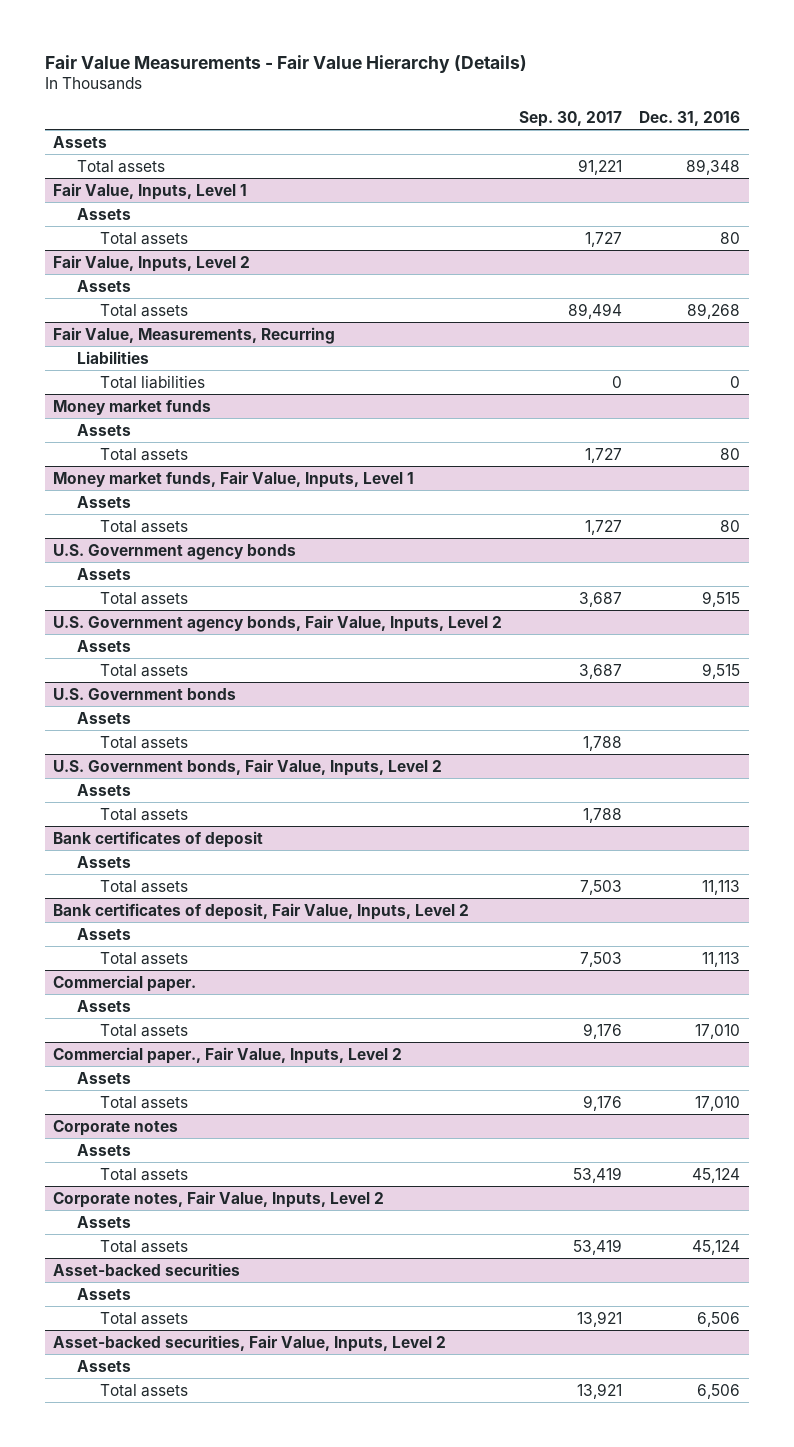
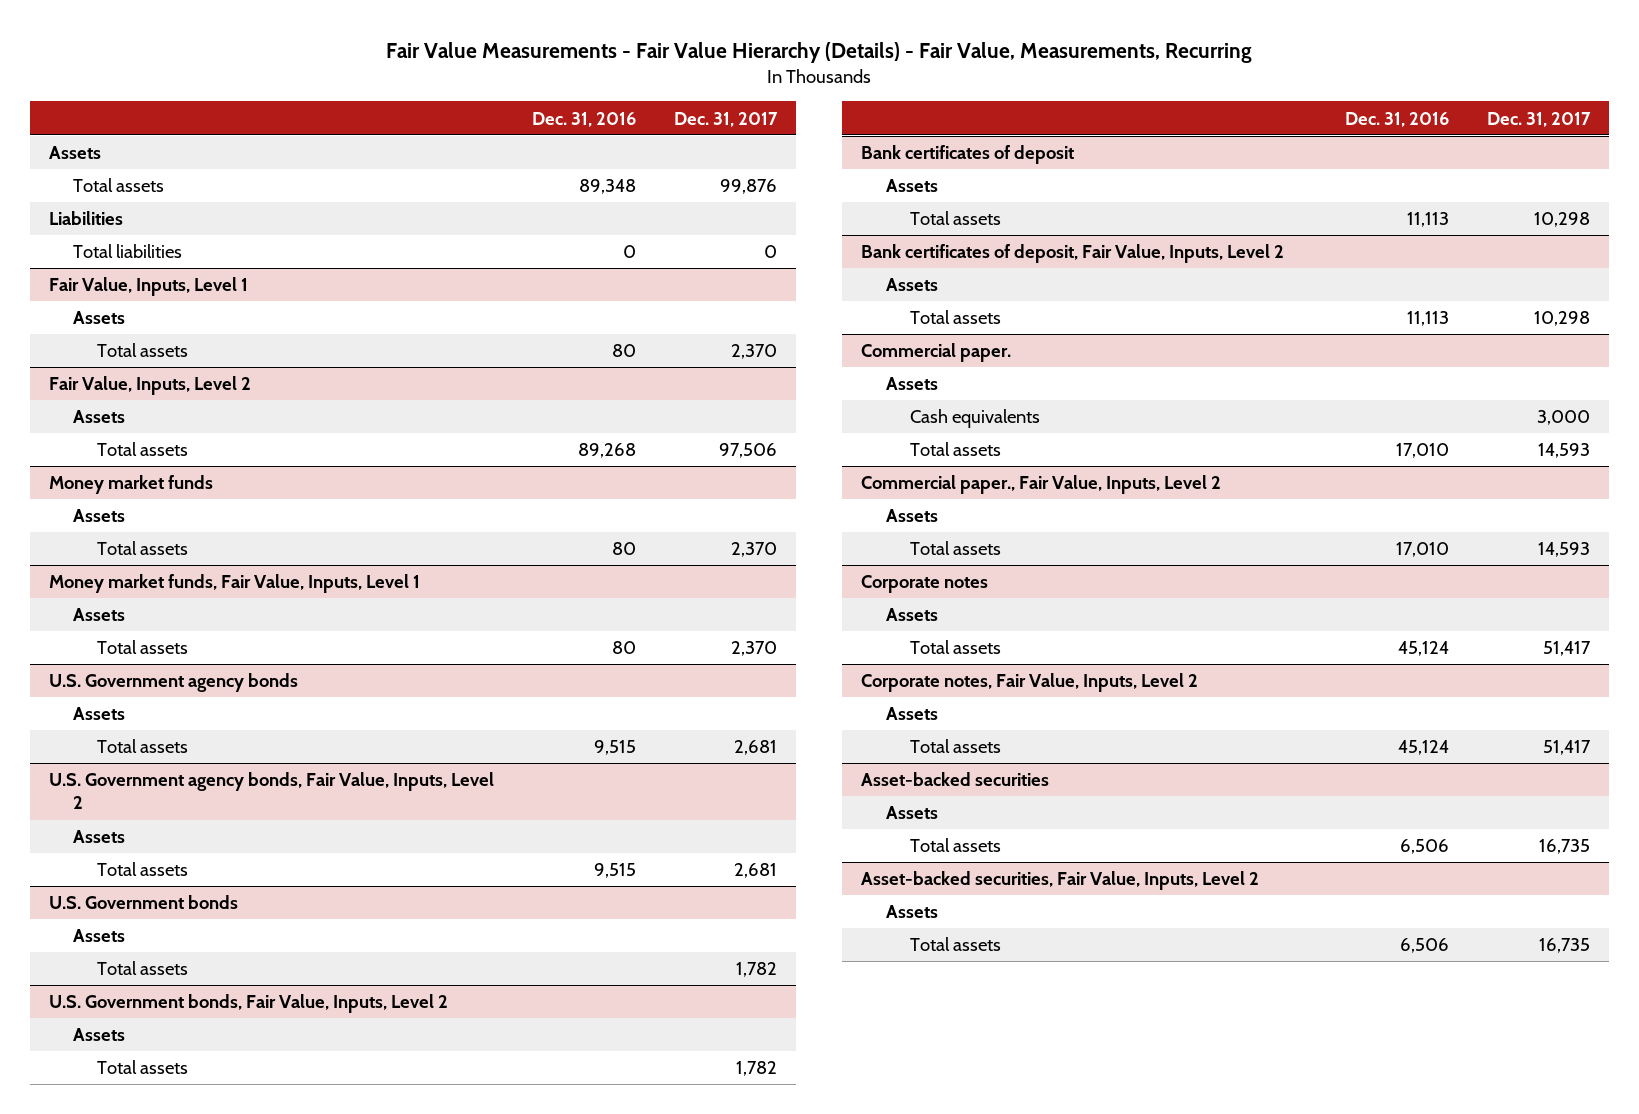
- Fair Value Measurements - Fair Value Hierarchy (Details)
+ Fair Value Measurements - Fair Value Hierarchy (Details) - Fair Value, Measurements, Recurring
- | Sep. 30, 2017 | Dec. 31, 2016
+ | Dec. 31, 2016 | Dec. 31, 2017
+ Liabilities
+ Total liabilities | 0 | 0
- Fair Value, Measurements, Recurring
- Liabilities
- Total liabilities | 0 | 0
@ Commercial paper.
+ Cash equivalents | | 3,000

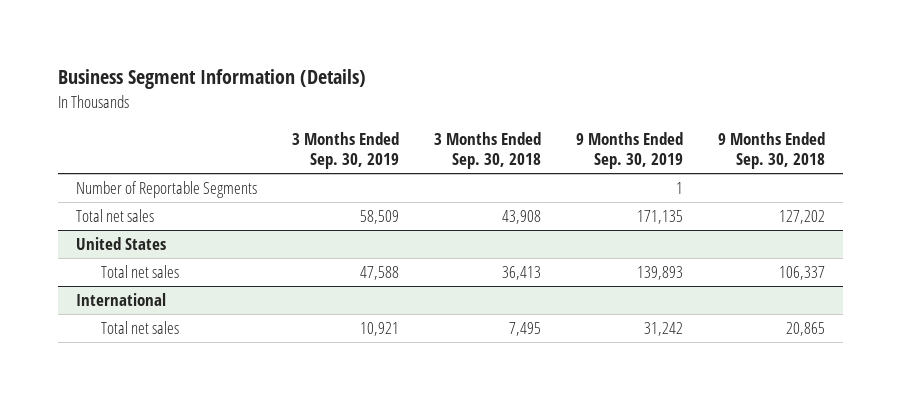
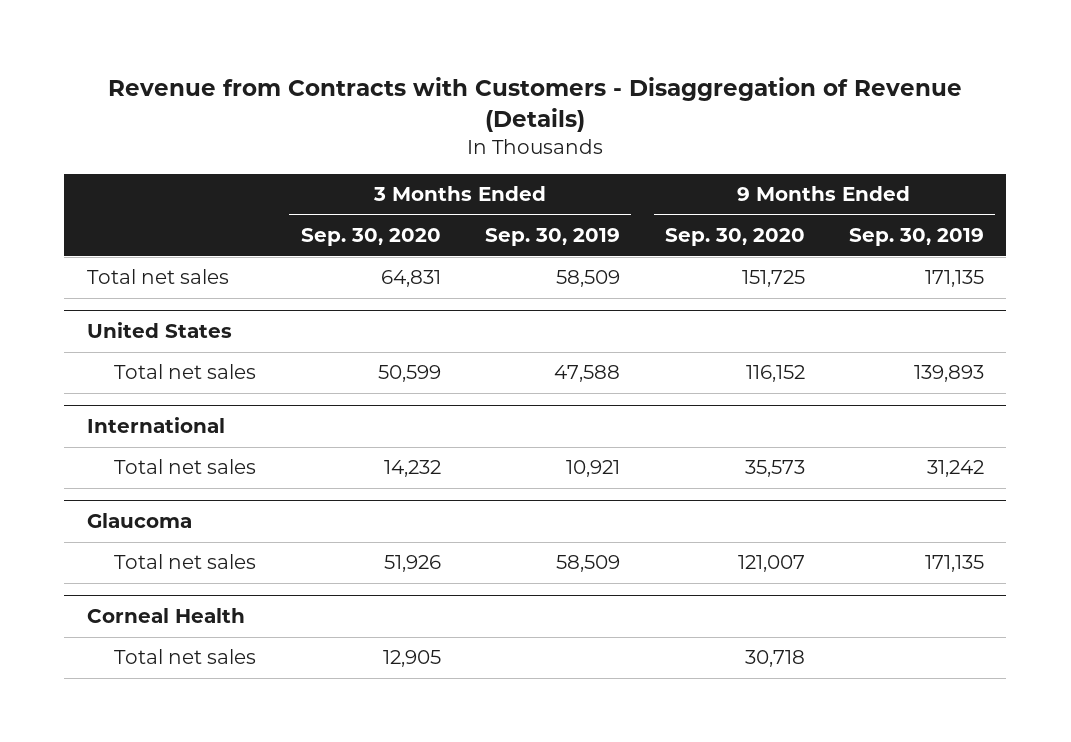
- Business Segment Information (Details)
+ Revenue from Contracts with Customers - Disaggregation of Revenue (Details)
- | 3 Months Ended Sep. 30, 2019 | 3 Months Ended Sep. 30, 2018 | 9 Months Ended Sep. 30, 2019 | 9 Months Ended Sep. 30, 2018
+ | 3 Months Ended Sep. 30, 2020 | 3 Months Ended Sep. 30, 2019 | 9 Months Ended Sep. 30, 2020 | 9 Months Ended Sep. 30, 2019
- Number of Reportable Segments | | | 1 |
+ Glaucoma
+ Total net sales | 51,926 | 58,509 | 121,007 | 171,135
+ Corneal Health
+ Total net sales | 12,905 | | 30,718 |

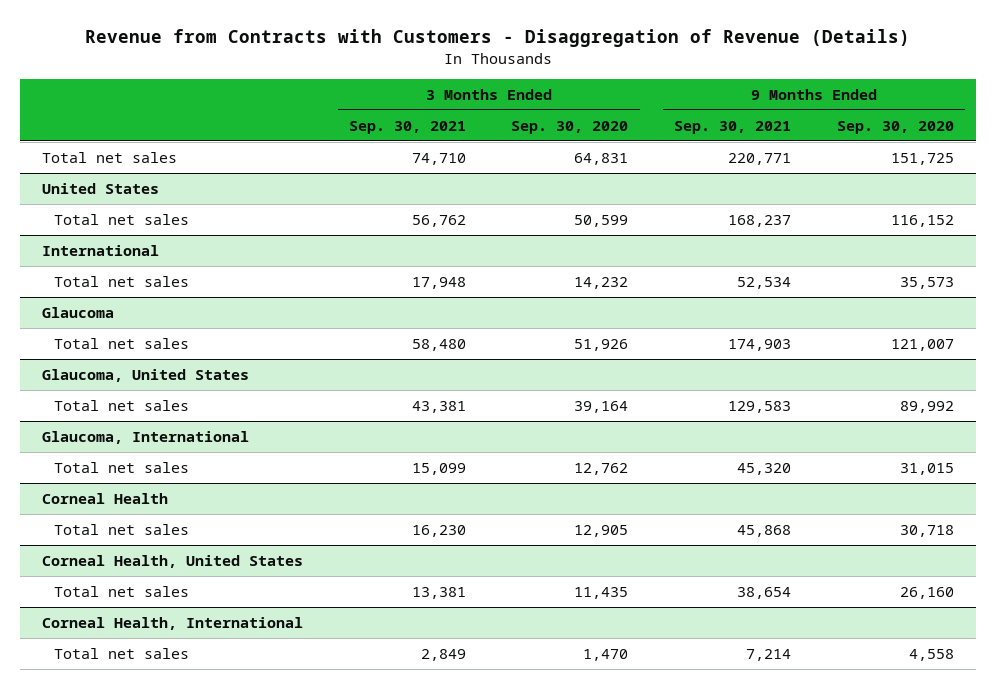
- | 3 Months Ended Sep. 30, 2020 | 3 Months Ended Sep. 30, 2019 | 9 Months Ended Sep. 30, 2020 | 9 Months Ended Sep. 30, 2019
+ | 3 Months Ended Sep. 30, 2021 | 3 Months Ended Sep. 30, 2020 | 9 Months Ended Sep. 30, 2021 | 9 Months Ended Sep. 30, 2020
+ Glaucoma, United States
+ Total net sales | 43,381 | 39,164 | 129,583 | 89,992
+ Glaucoma, International
+ Total net sales | 15,099 | 12,762 | 45,320 | 31,015
+ Corneal Health, United States
+ Total net sales | 13,381 | 11,435 | 38,654 | 26,160
+ Corneal Health, International
+ Total net sales | 2,849 | 1,470 | 7,214 | 4,558

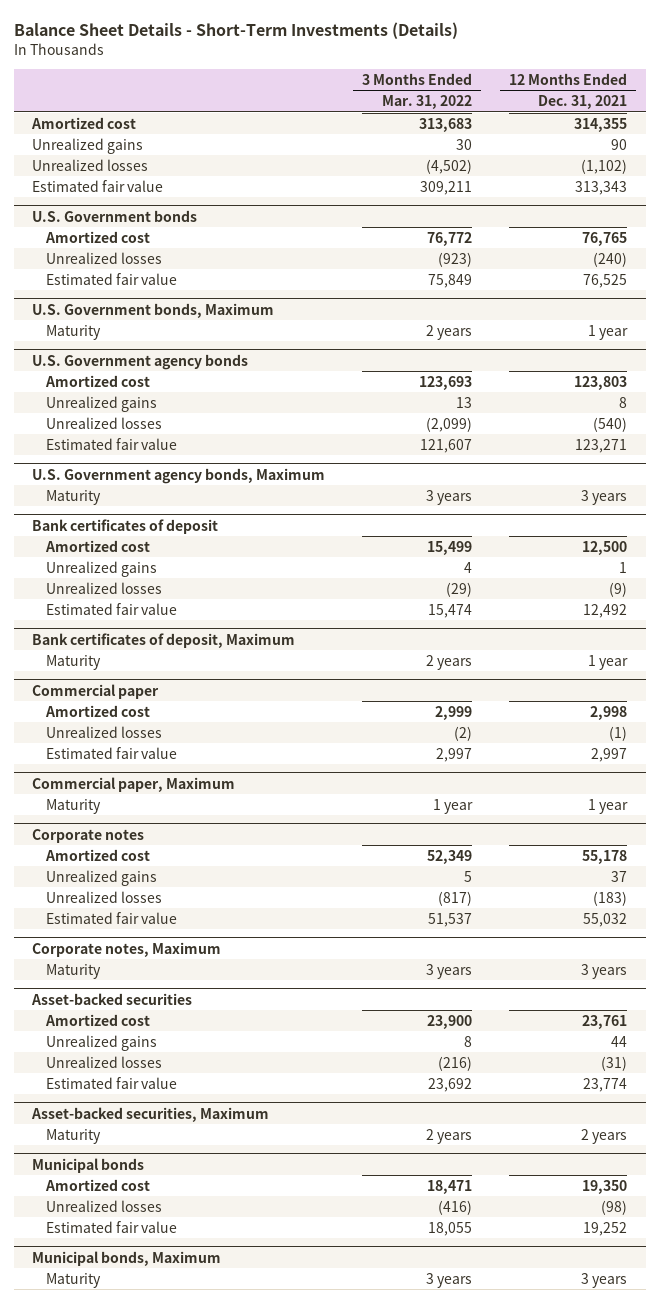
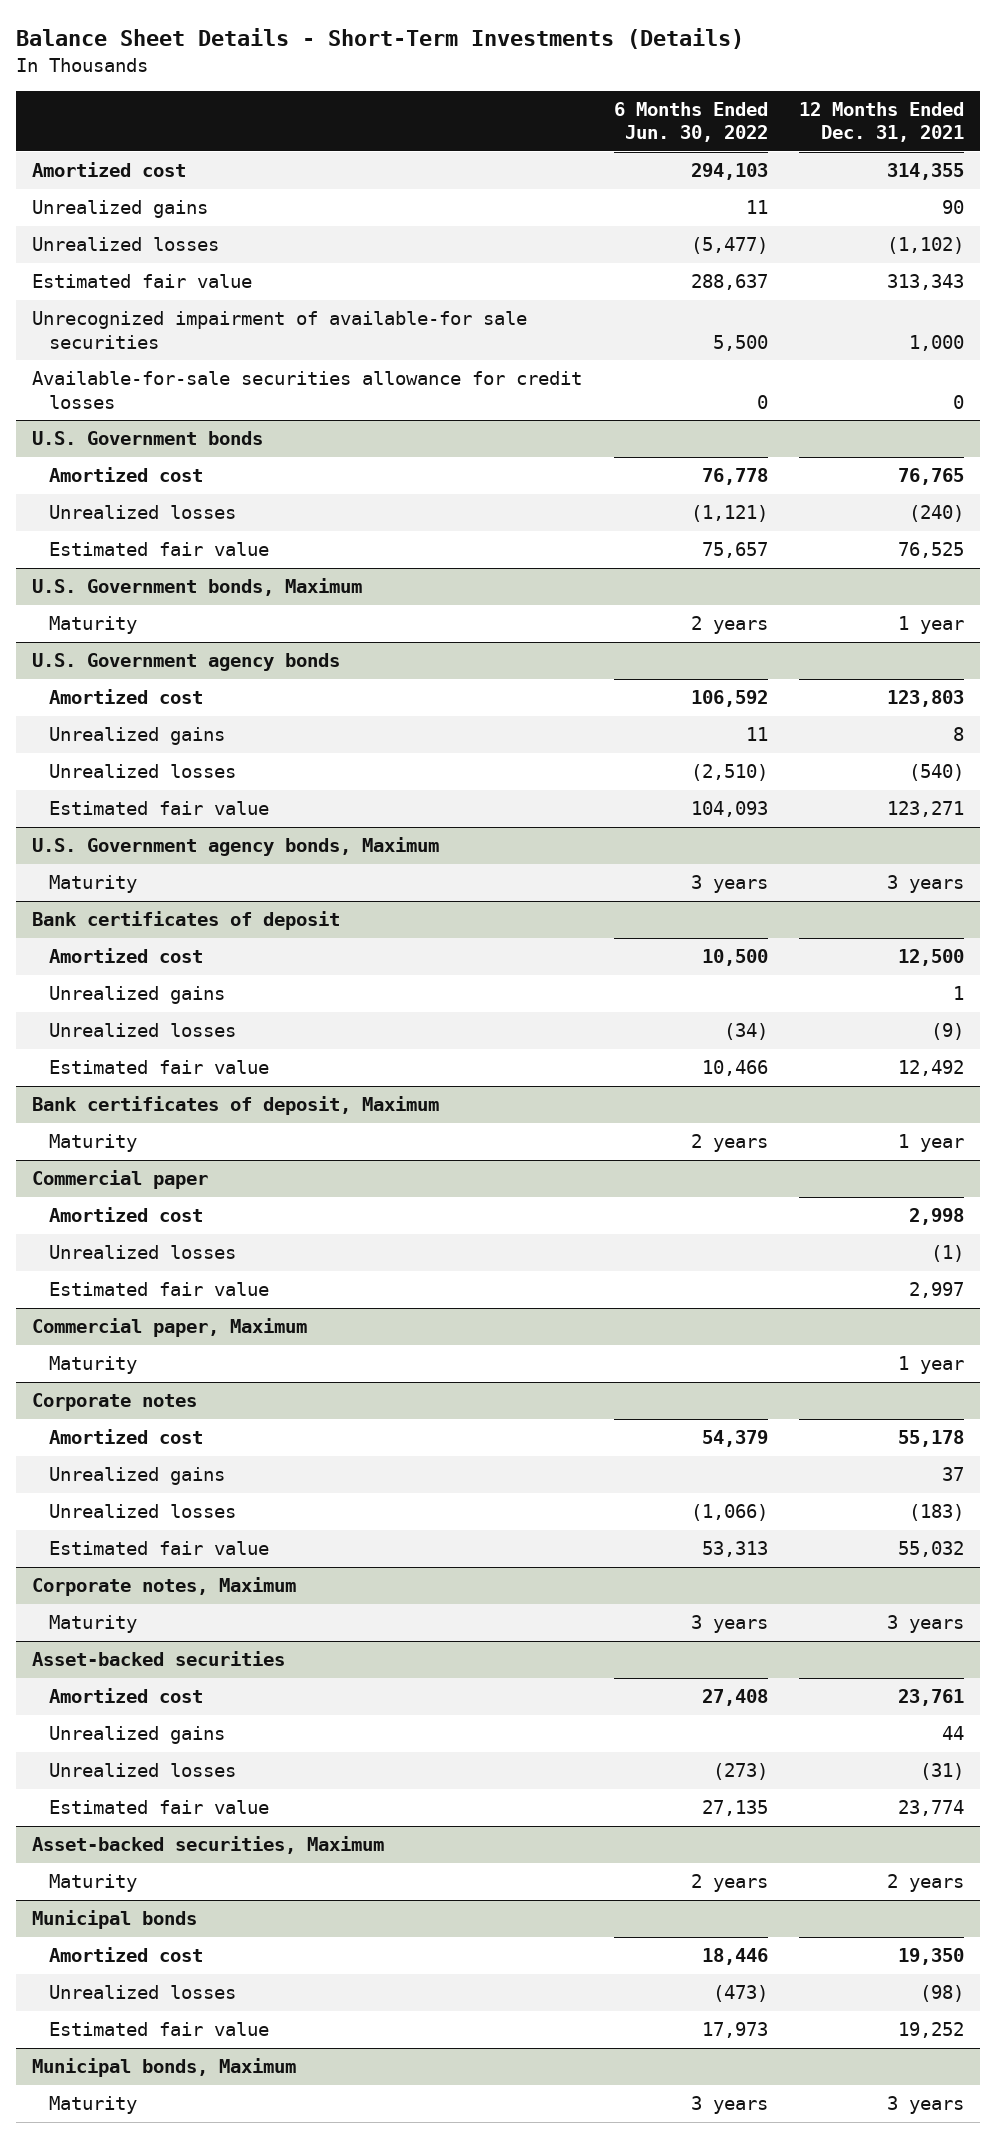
- | 3 Months Ended Mar. 31, 2022 | 12 Months Ended Dec. 31, 2021
+ | 6 Months Ended Jun. 30, 2022 | 12 Months Ended Dec. 31, 2021
+ Unrecognized impairment of available-for sale securities | 5,500 | 1,000
+ Available-for-sale securities allowance for credit losses | 0 | 0

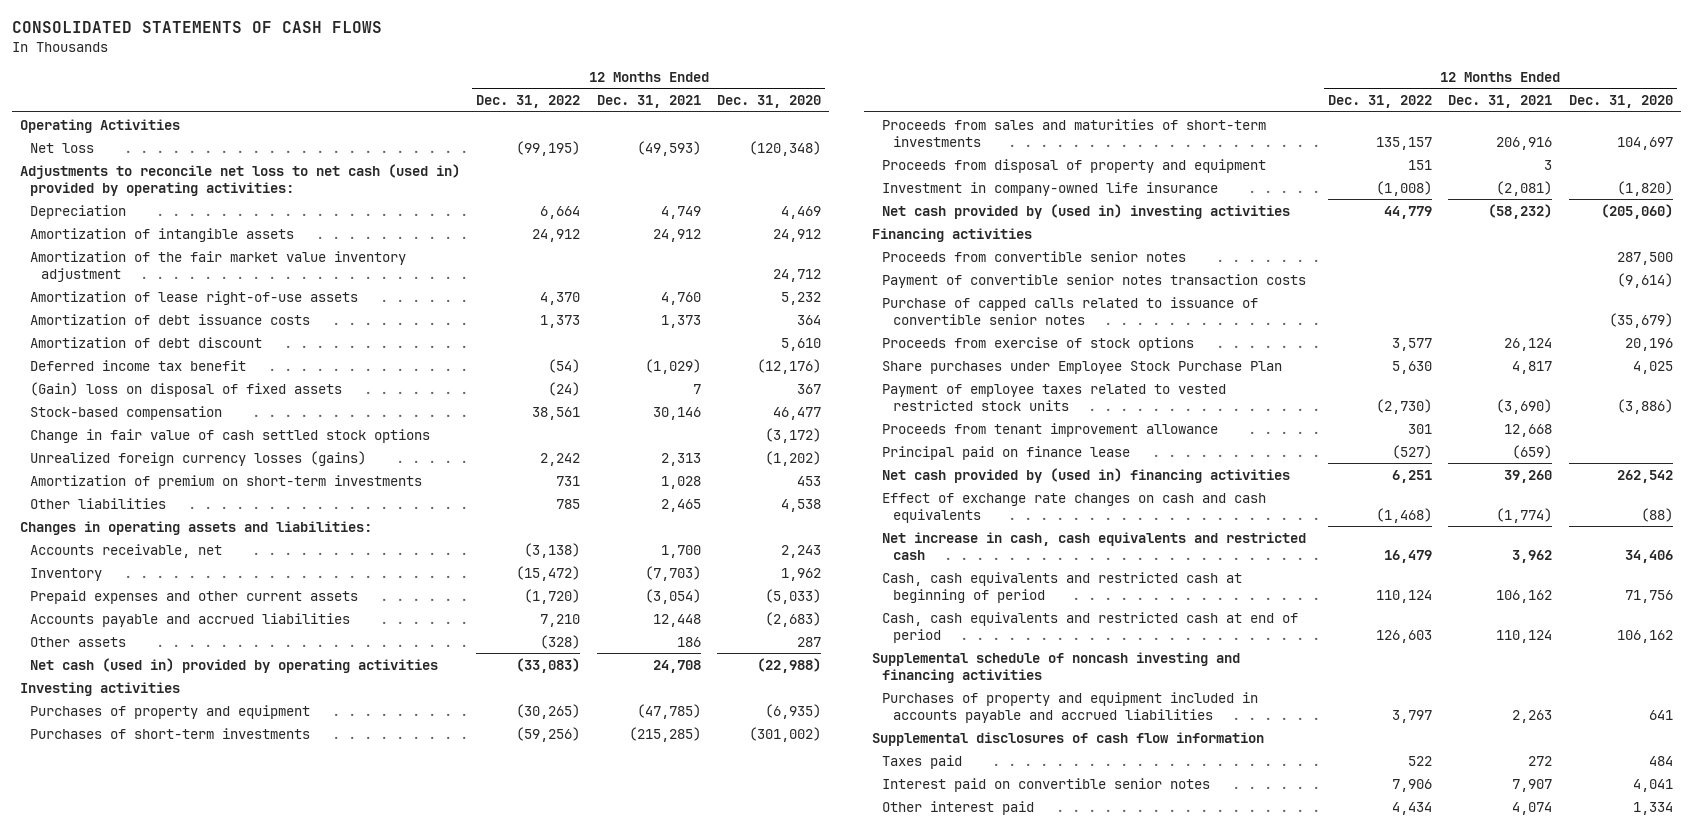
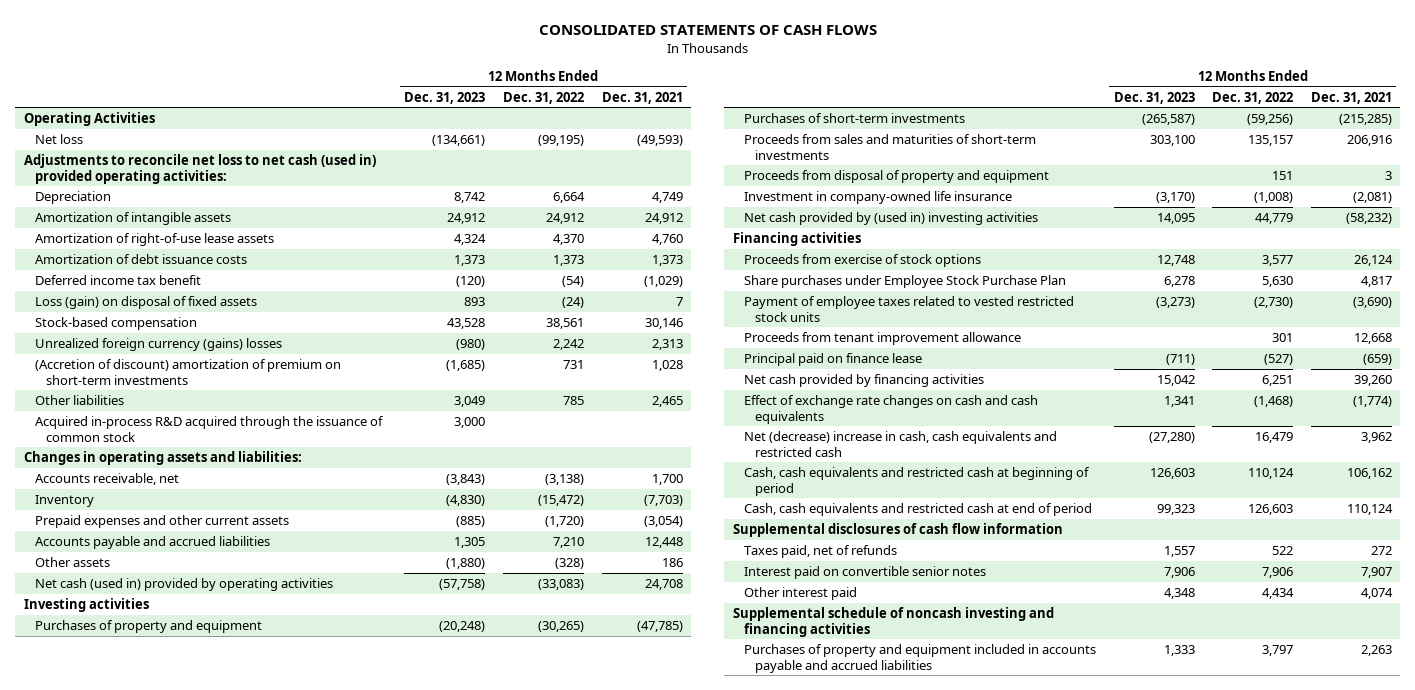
- | 12 Months Ended Dec. 31, 2022 | 12 Months Ended Dec. 31, 2021 | 12 Months Ended Dec. 31, 2020
+ | 12 Months Ended Dec. 31, 2023 | 12 Months Ended Dec. 31, 2022 | 12 Months Ended Dec. 31, 2021
- Adjustments to reconcile net loss to net cash (used in) provided by operating activities:
+ Adjustments to reconcile net loss to net cash (used in) provided operating activities:
- Amortization of the fair market value inventory adjustment | | | 24,712
- Amortization of lease right-of-use assets | 4,370 | 4,760 | 5,232
+ Amortization of right-of-use lease assets | 4,324 | 4,370 | 4,760
- Amortization of debt discount | | | 5,610
- (Gain) loss on disposal of fixed assets | (24) | 7 | 367
+ Loss (gain) on disposal of fixed assets | 893 | (24) | 7
- Change in fair value of cash settled stock options | | | (3,172)
- Unrealized foreign currency losses (gains) | 2,242 | 2,313 | (1,202)
- Amortization of premium on short-term investments | 731 | 1,028 | 453
+ Unrealized foreign currency (gains) losses | (980) | 2,242 | 2,313
+ (Accretion of discount) amortization of premium on short-term investments | (1,685) | 731 | 1,028
+ Acquired in-process R&D acquired through the issuance of common stock | 3,000 | |
- Proceeds from convertible senior notes | | | 287,500
- Payment of convertible senior notes transaction costs | | | (9,614)
- Purchase of capped calls related to issuance of convertible senior notes | | | (35,679)
- Net cash provided by (used in) financing activities | 6,251 | 39,260 | 262,542
+ Net cash provided by financing activities | 15,042 | 6,251 | 39,260
- Net increase in cash, cash equivalents and restricted cash | 16,479 | 3,962 | 34,406
+ Net (decrease) increase in cash, cash equivalents and restricted cash | (27,280) | 16,479 | 3,962
- Taxes paid | 522 | 272 | 484
+ Taxes paid, net of refunds | 1,557 | 522 | 272
moved down: Supplemental schedule of noncash investing and financing activities
moved down: Purchases of property and equipment included in accounts payable and accrued liabilities | 1,333 | 3,797 | 2,263

